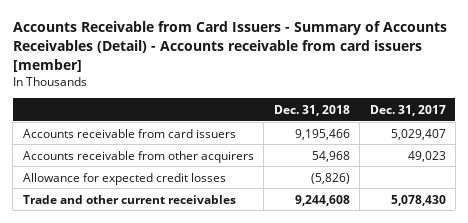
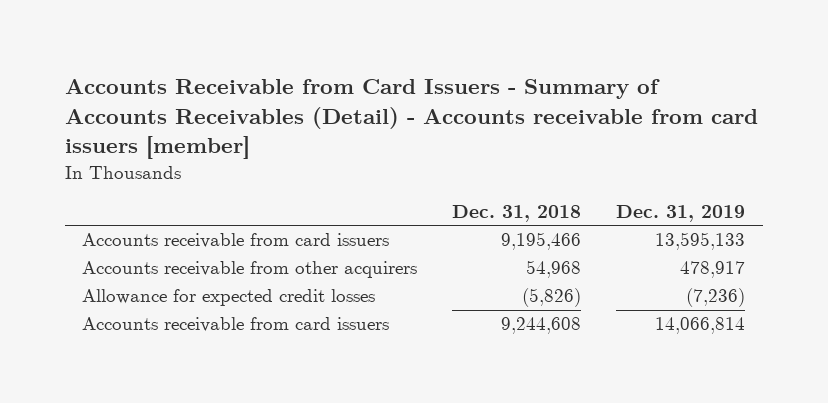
- | Dec. 31, 2018 | Dec. 31, 2017
+ | Dec. 31, 2018 | Dec. 31, 2019
- Trade and other current receivables | 9,244,608 | 5,078,430
+ Accounts receivable from card issuers | 9,244,608 | 14,066,814

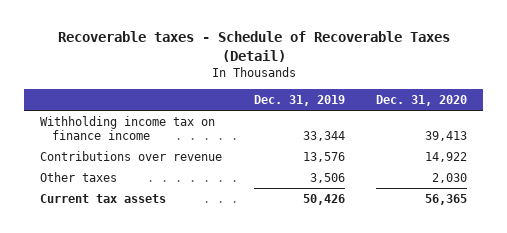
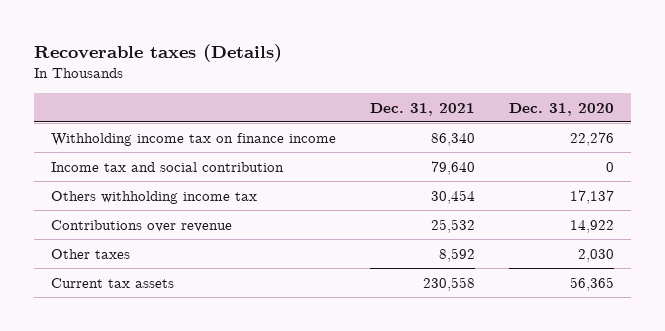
- Recoverable taxes - Schedule of Recoverable Taxes (Detail)
+ Recoverable taxes (Details)
- | Dec. 31, 2019 | Dec. 31, 2020
+ | Dec. 31, 2021 | Dec. 31, 2020
- Withholding income tax on finance income | 33,344 | 39,413
+ Withholding income tax on finance income | 86,340 | 22,276
+ Income tax and social contribution | 79,640 | 0
+ Others withholding income tax | 30,454 | 17,137

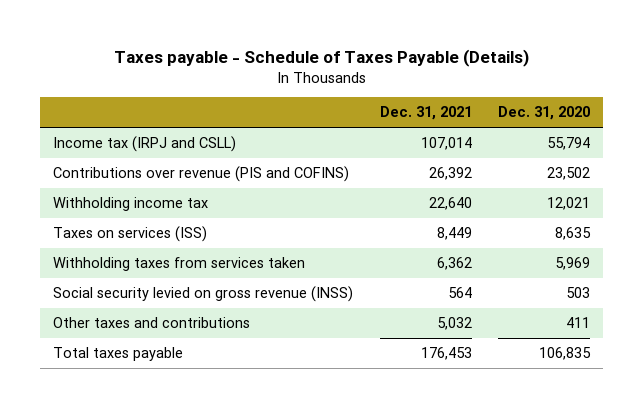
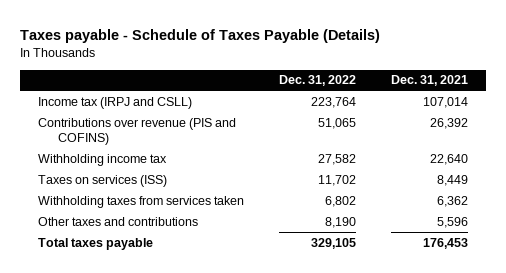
- | Dec. 31, 2021 | Dec. 31, 2020
+ | Dec. 31, 2022 | Dec. 31, 2021
- Social security levied on gross revenue (INSS) | 564 | 503
- Other taxes and contributions | 5,032 | 411
+ Other taxes and contributions | 8,190 | 5,596

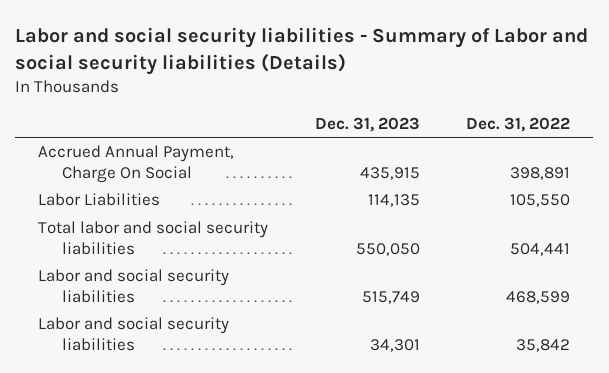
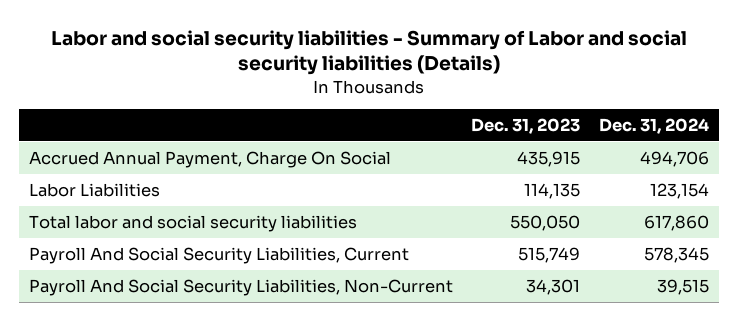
- | Dec. 31, 2023 | Dec. 31, 2022
+ | Dec. 31, 2023 | Dec. 31, 2024
- Labor and social security liabilities | 515,749 | 468,599
- Labor and social security liabilities | 34,301 | 35,842
+ Payroll And Social Security Liabilities, Current | 515,749 | 578,345
+ Payroll And Social Security Liabilities, Non-Current | 34,301 | 39,515

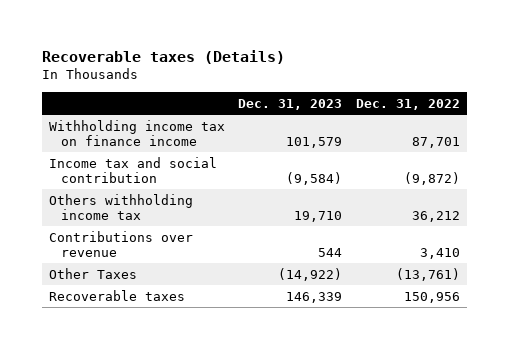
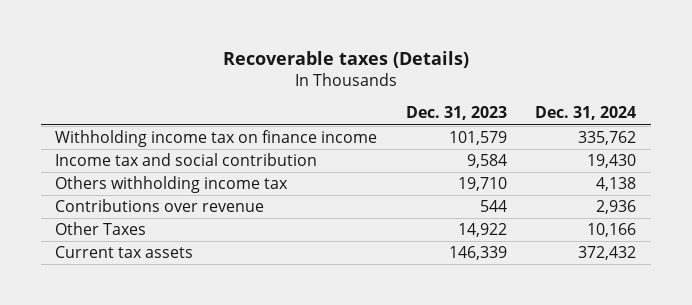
- | Dec. 31, 2023 | Dec. 31, 2022
+ | Dec. 31, 2023 | Dec. 31, 2024
- Income tax and social contribution | (9,584) | (9,872)
+ Income tax and social contribution | 9,584 | 19,430
- Other Taxes | (14,922) | (13,761)
- Recoverable taxes | 146,339 | 150,956
+ Other Taxes | 14,922 | 10,166
+ Current tax assets | 146,339 | 372,432

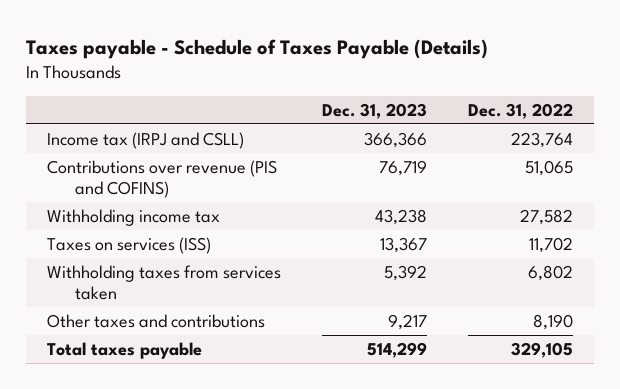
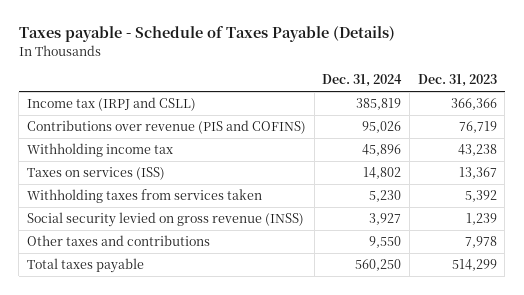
- | Dec. 31, 2023 | Dec. 31, 2022
+ | Dec. 31, 2024 | Dec. 31, 2023
- Other taxes and contributions | 9,217 | 8,190
+ Social security levied on gross revenue (INSS) | 3,927 | 1,239
+ Other taxes and contributions | 9,550 | 7,978

